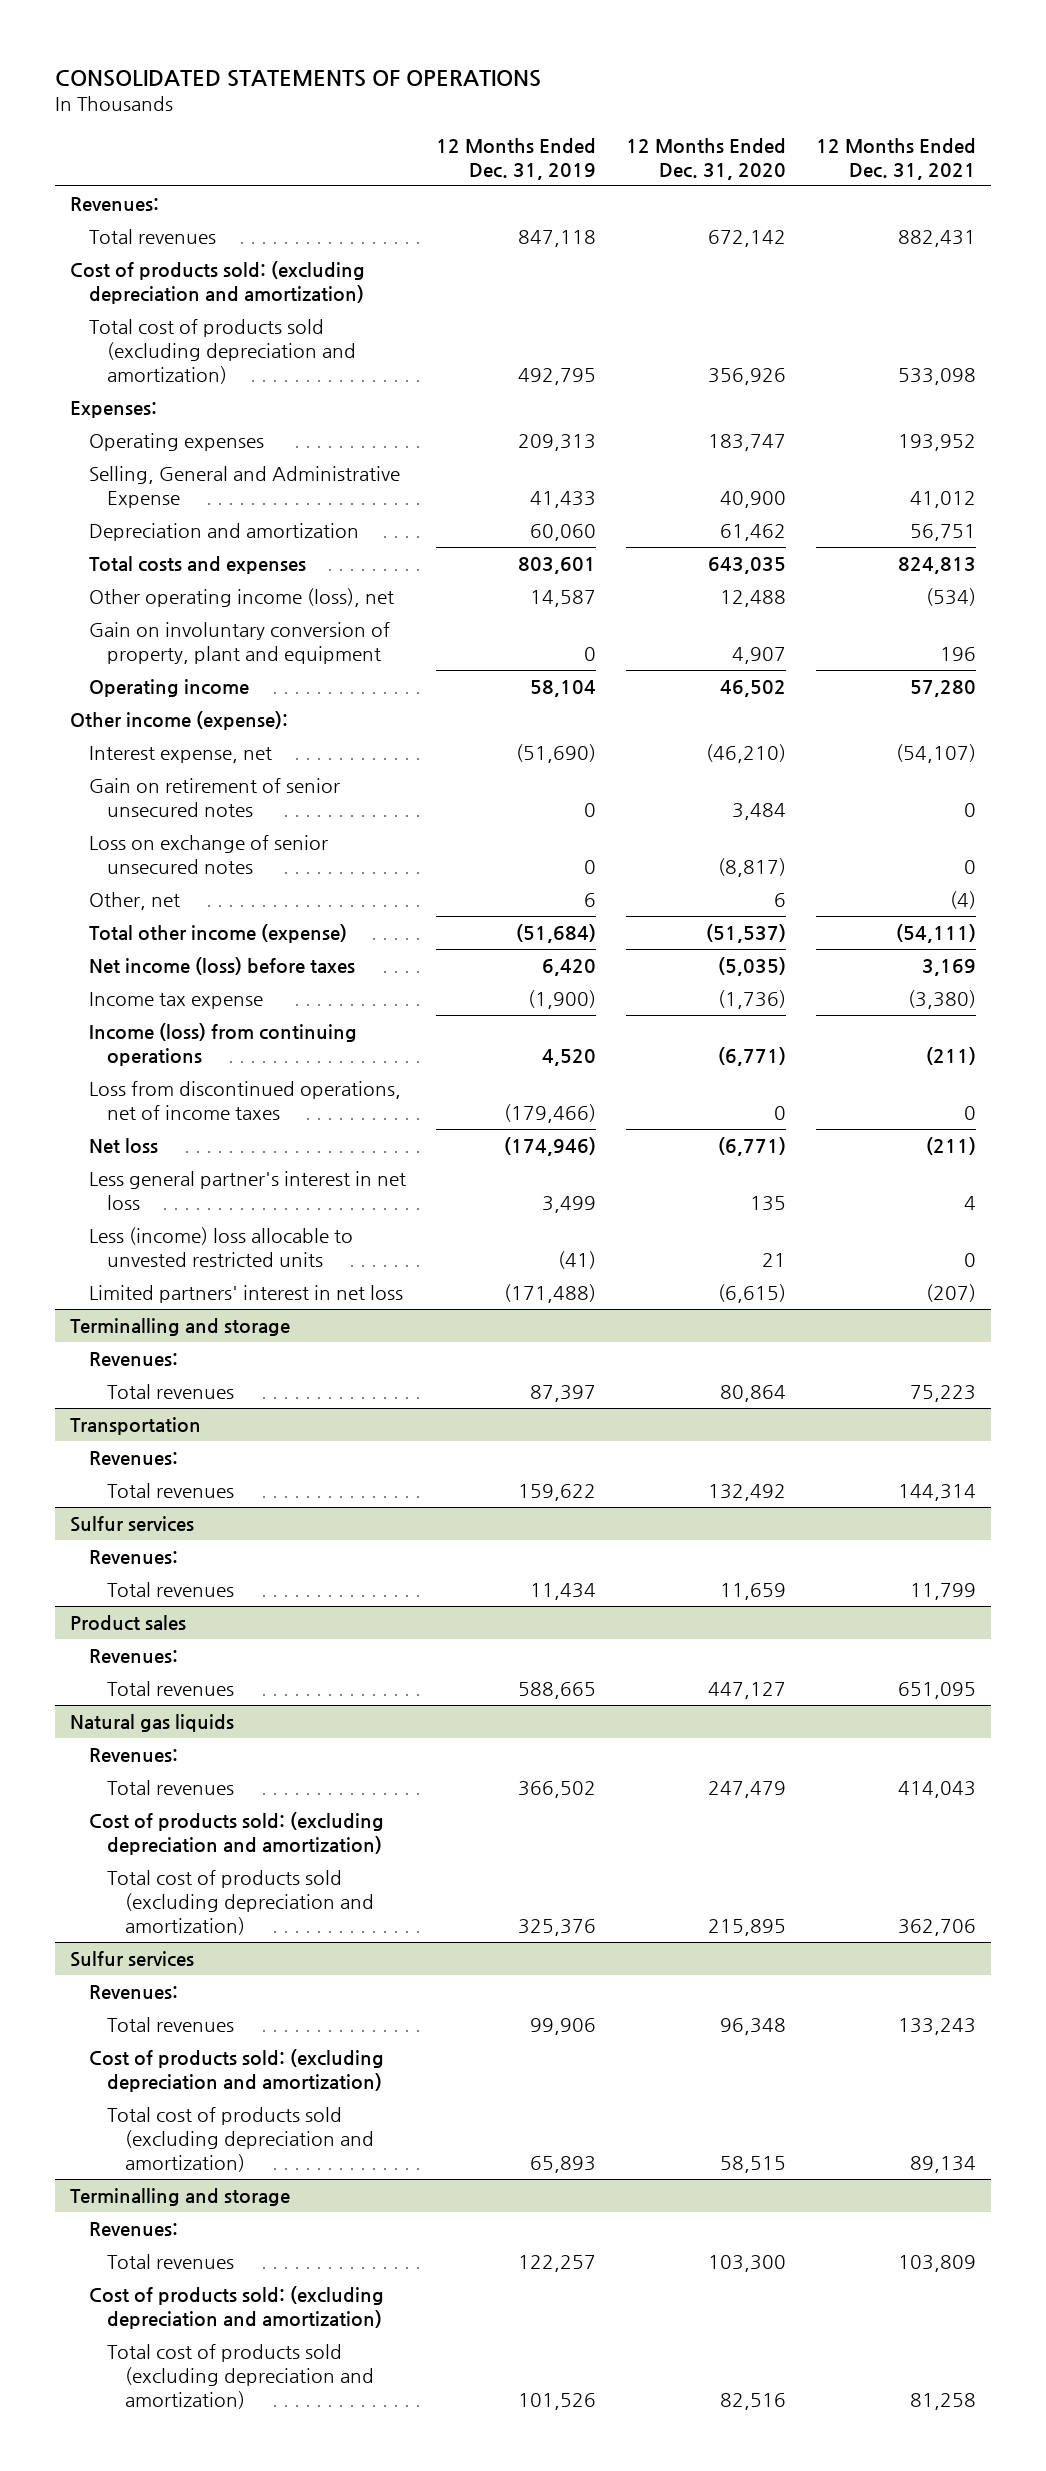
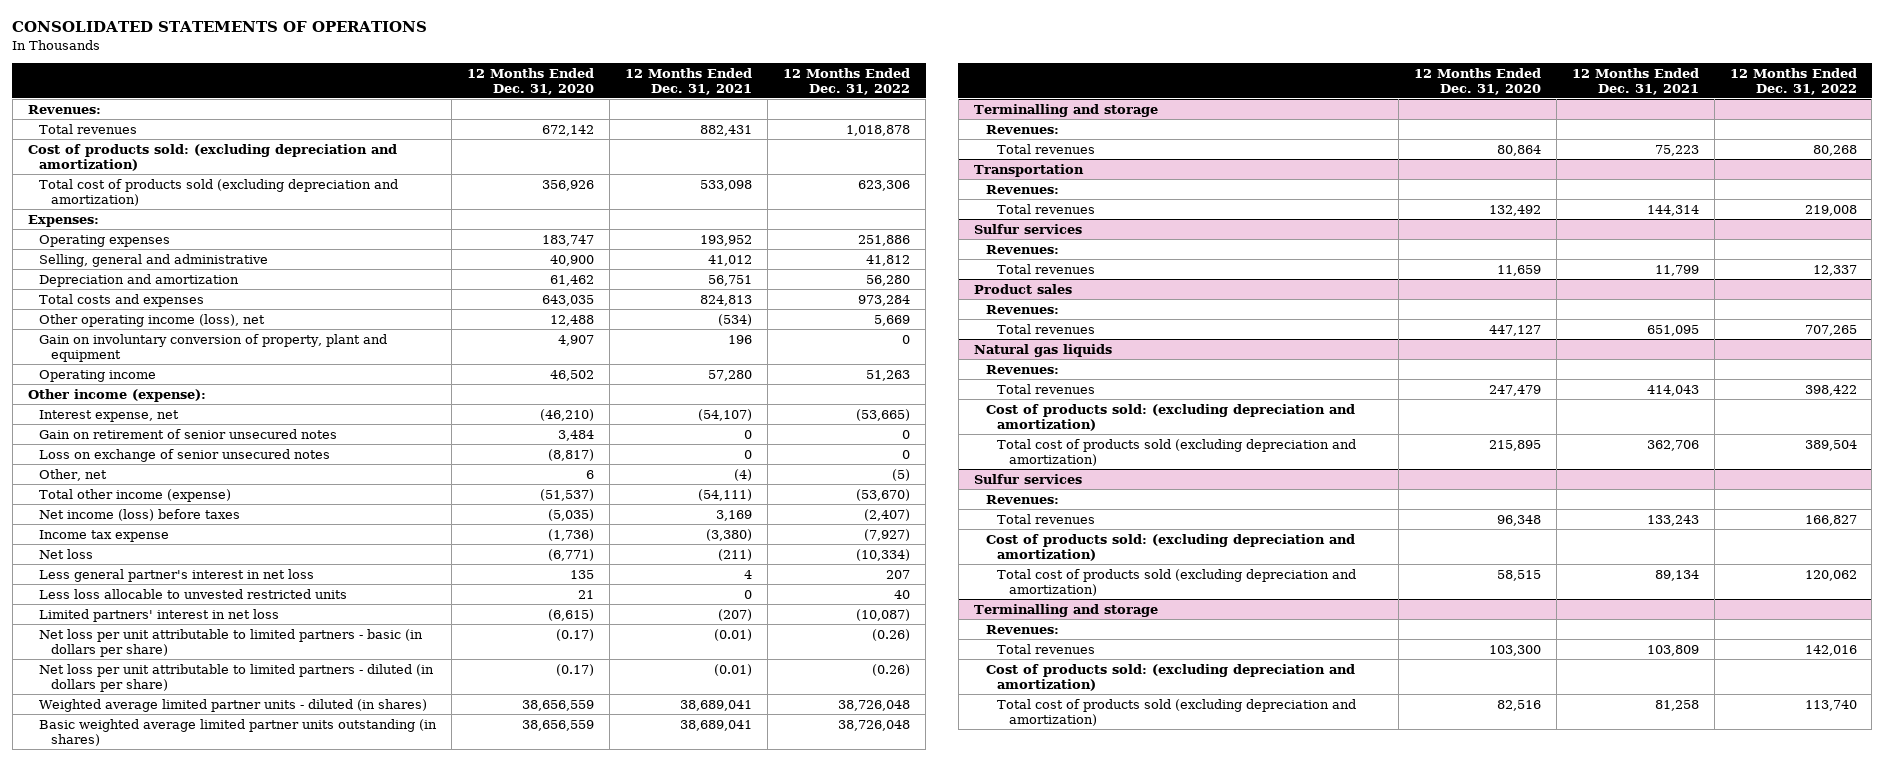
- | 12 Months Ended Dec. 31, 2019 | 12 Months Ended Dec. 31, 2020 | 12 Months Ended Dec. 31, 2021
+ | 12 Months Ended Dec. 31, 2020 | 12 Months Ended Dec. 31, 2021 | 12 Months Ended Dec. 31, 2022
- Selling, General and Administrative Expense | 41,433 | 40,900 | 41,012
+ Selling, general and administrative | 40,900 | 41,012 | 41,812
- Income (loss) from continuing operations | 4,520 | (6,771) | (211)
- Loss from discontinued operations, net of income taxes | (179,466) | 0 | 0
- Less (income) loss allocable to unvested restricted units | (41) | 21 | 0
+ Less loss allocable to unvested restricted units | 21 | 0 | 40
+ Net loss per unit attributable to limited partners - basic (in dollars per share) | (0.17) | (0.01) | (0.26)
+ Net loss per unit attributable to limited partners - diluted (in dollars per share) | (0.17) | (0.01) | (0.26)
+ Weighted average limited partner units - diluted (in shares) | 38,656,559 | 38,689,041 | 38,726,048
+ Basic weighted average limited partner units outstanding (in shares) | 38,656,559 | 38,689,041 | 38,726,048

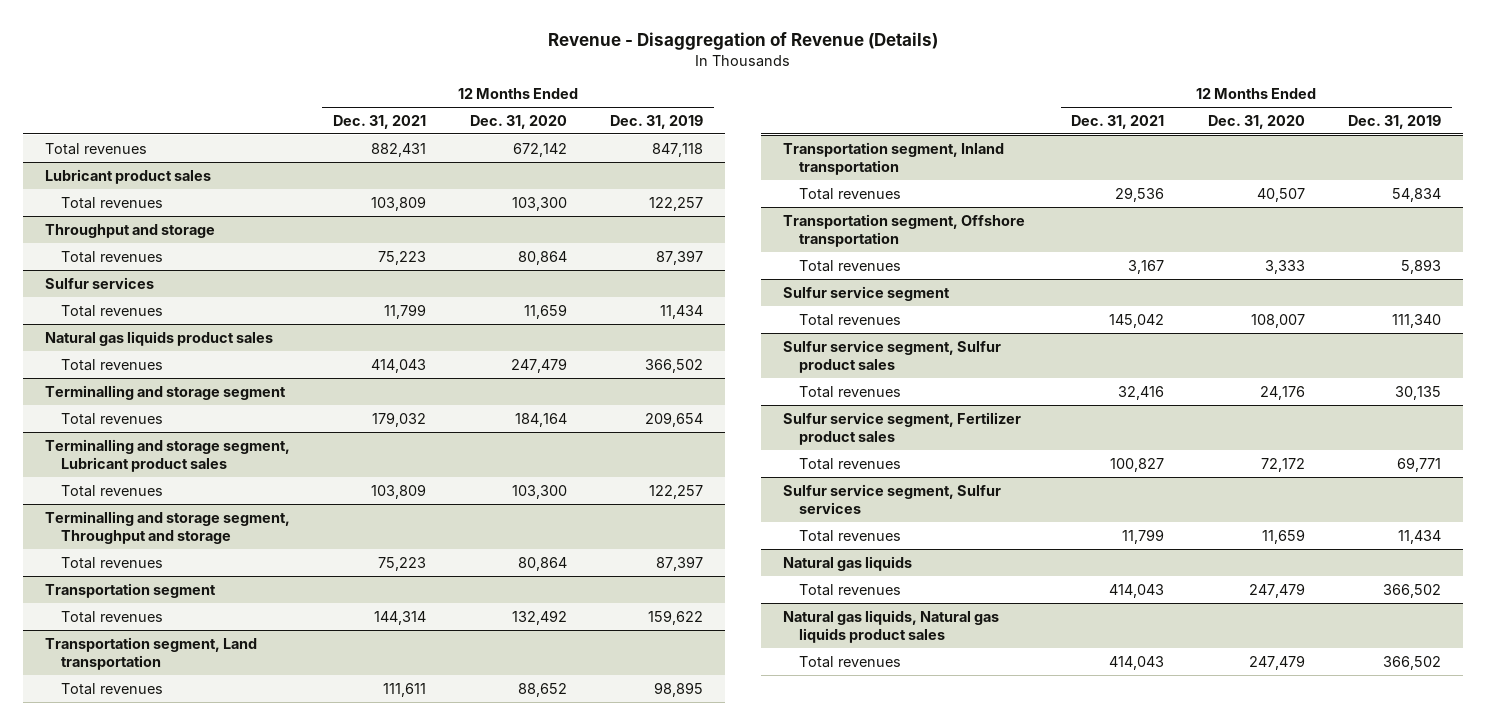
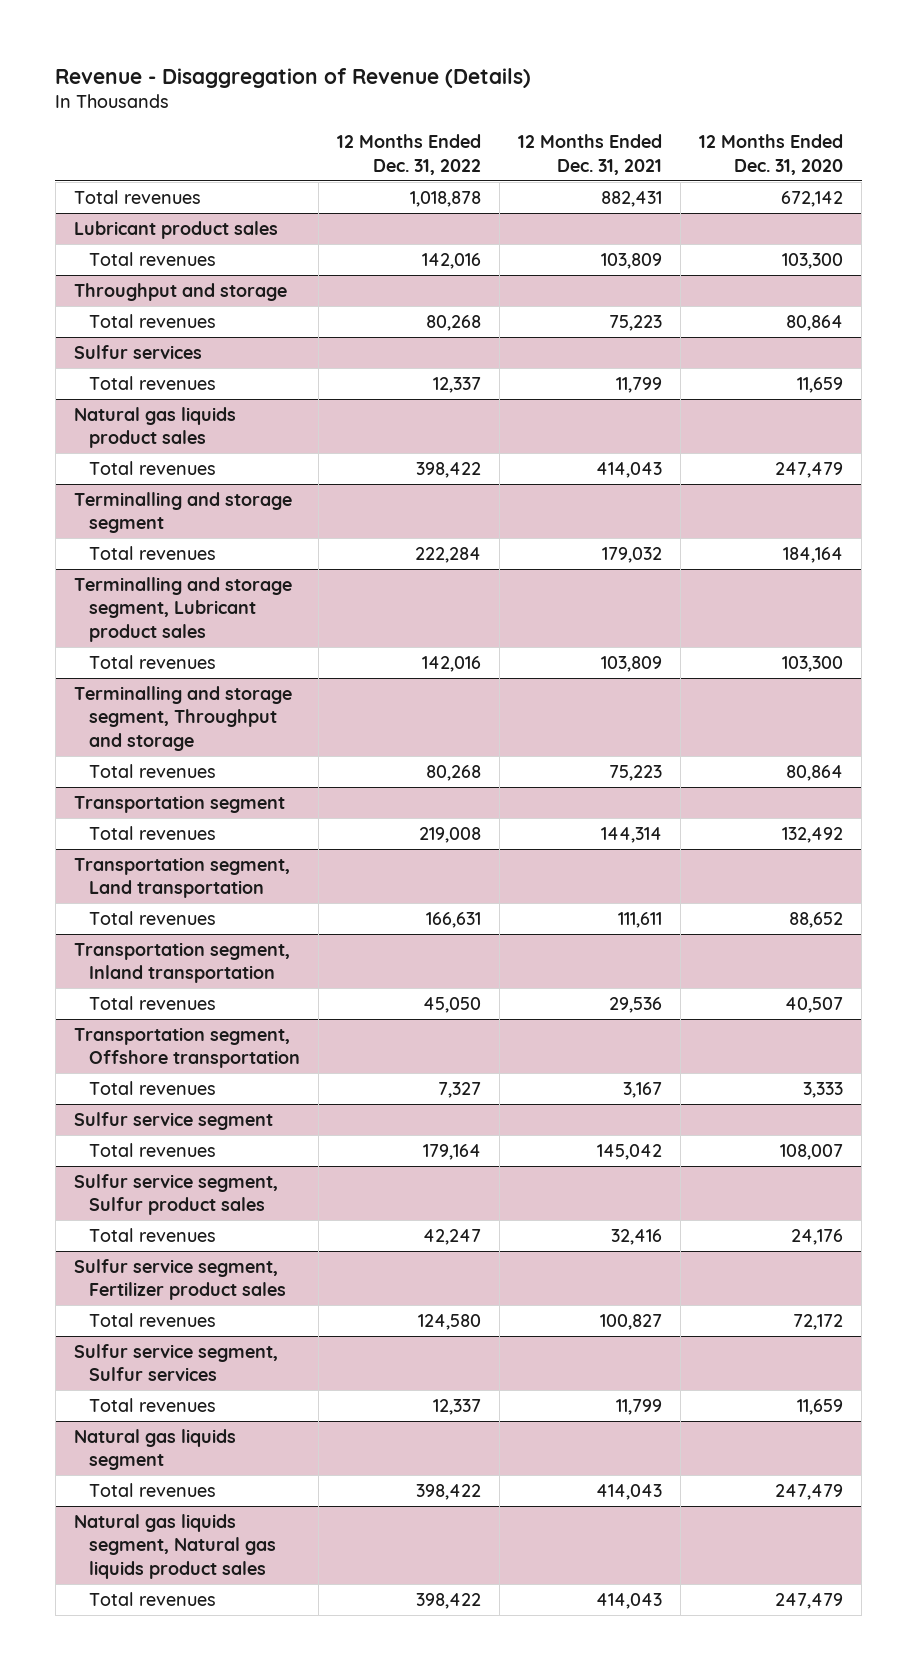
- | 12 Months Ended Dec. 31, 2021 | 12 Months Ended Dec. 31, 2020 | 12 Months Ended Dec. 31, 2019
+ | 12 Months Ended Dec. 31, 2022 | 12 Months Ended Dec. 31, 2021 | 12 Months Ended Dec. 31, 2020
- Natural gas liquids
+ Natural gas liquids segment
- Natural gas liquids, Natural gas liquids product sales
+ Natural gas liquids segment, Natural gas liquids product sales

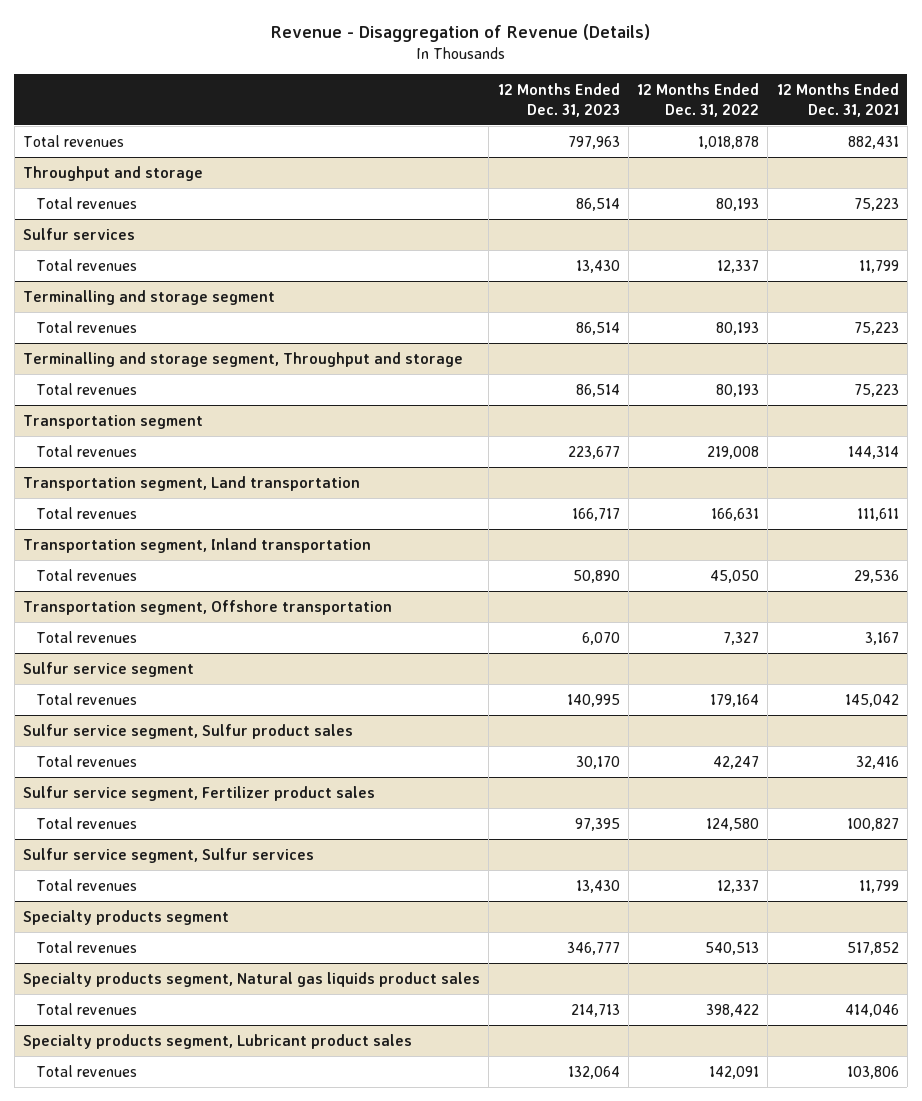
- | 12 Months Ended Dec. 31, 2022 | 12 Months Ended Dec. 31, 2021 | 12 Months Ended Dec. 31, 2020
+ | 12 Months Ended Dec. 31, 2023 | 12 Months Ended Dec. 31, 2022 | 12 Months Ended Dec. 31, 2021
- Lubricant product sales
- Total revenues | 142,016 | 103,809 | 103,300
@ Throughput and storage
- Total revenues | 80,268 | 75,223 | 80,864
+ Total revenues | 86,514 | 80,193 | 75,223
- Natural gas liquids product sales
- Total revenues | 398,422 | 414,043 | 247,479
@ Terminalling and storage segment
- Total revenues | 222,284 | 179,032 | 184,164
- Terminalling and storage segment, Lubricant product sales
- Total revenues | 142,016 | 103,809 | 103,300
@ Terminalling and storage segment
+ Total revenues | 86,514 | 80,193 | 75,223
@ Terminalling and storage segment, Throughput and storage
- Total revenues | 80,268 | 75,223 | 80,864
+ Total revenues | 86,514 | 80,193 | 75,223
- Natural gas liquids segment
- Total revenues | 398,422 | 414,043 | 247,479
- Natural gas liquids segment, Natural gas liquids product sales
- Total revenues | 398,422 | 414,043 | 247,479
+ Specialty products segment
+ Total revenues | 346,777 | 540,513 | 517,852
+ Specialty products segment, Natural gas liquids product sales
+ Total revenues | 214,713 | 398,422 | 414,046
+ Specialty products segment, Lubricant product sales
+ Total revenues | 132,064 | 142,091 | 103,806

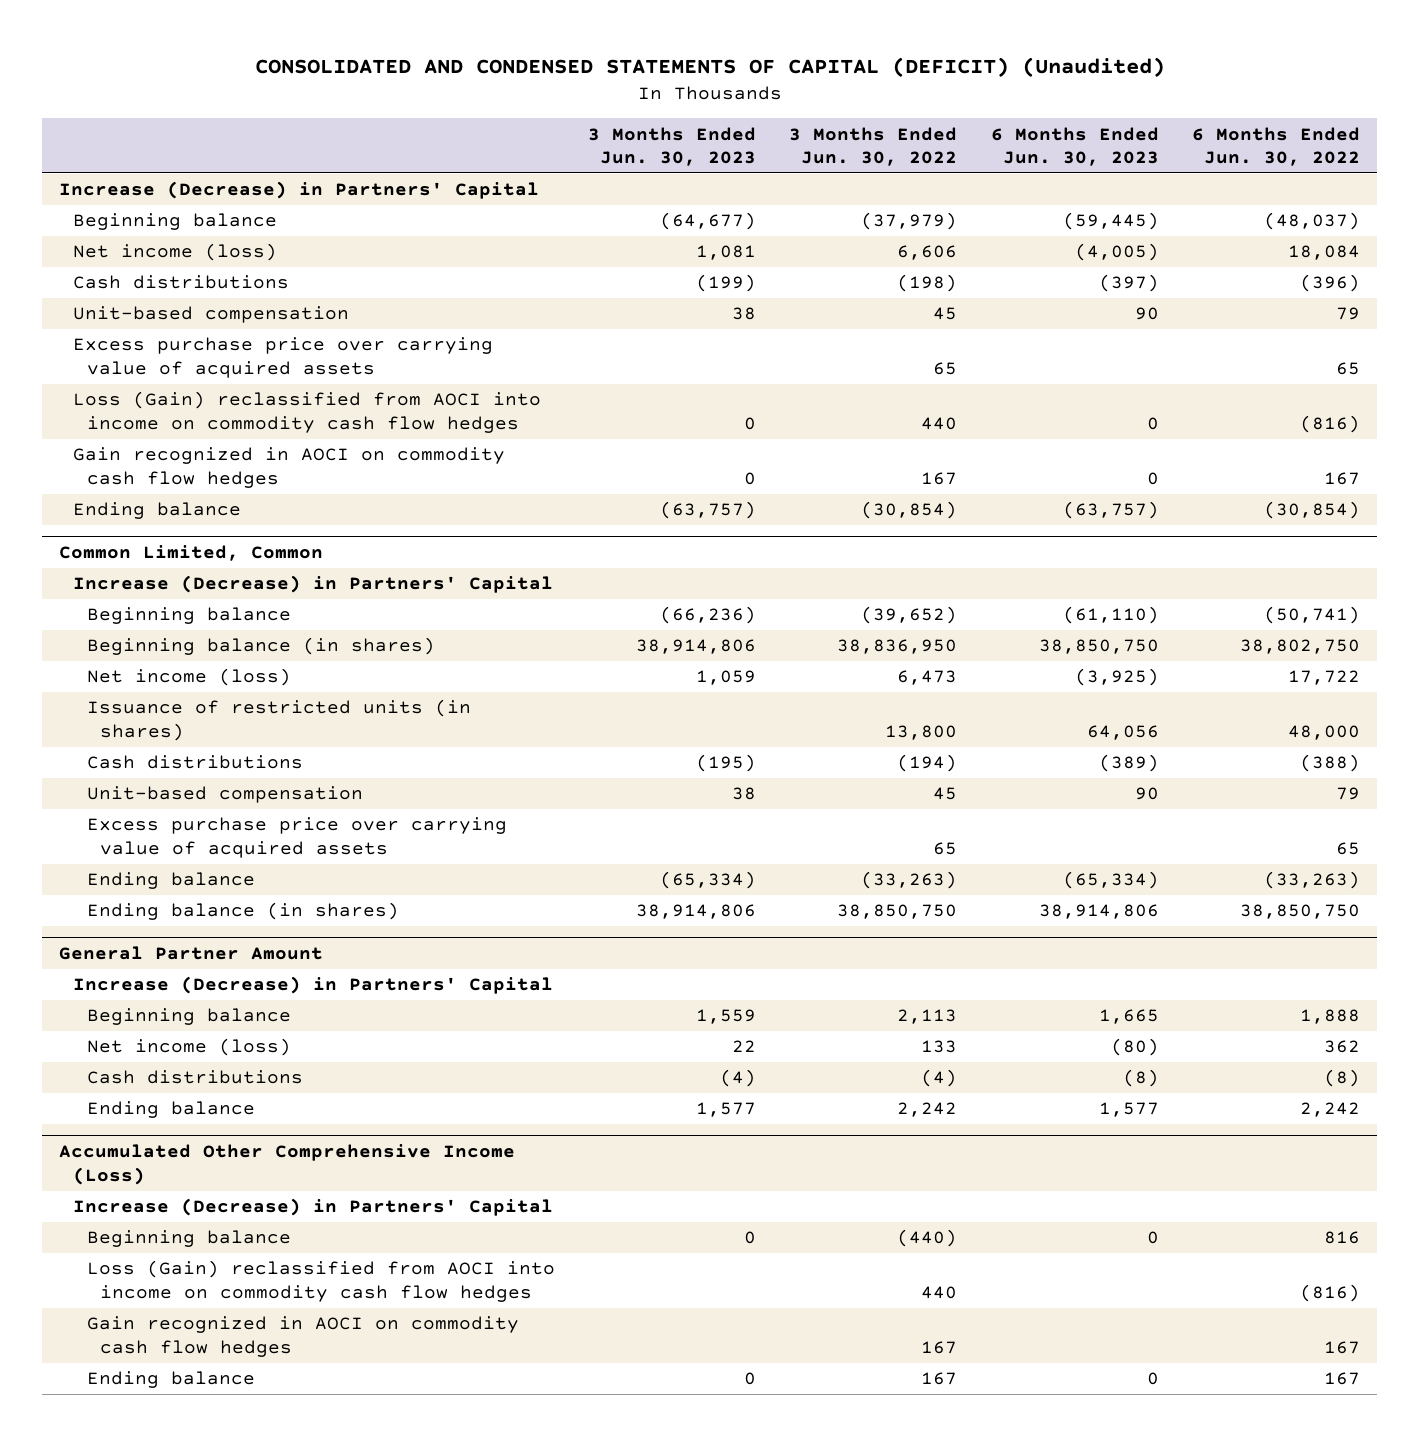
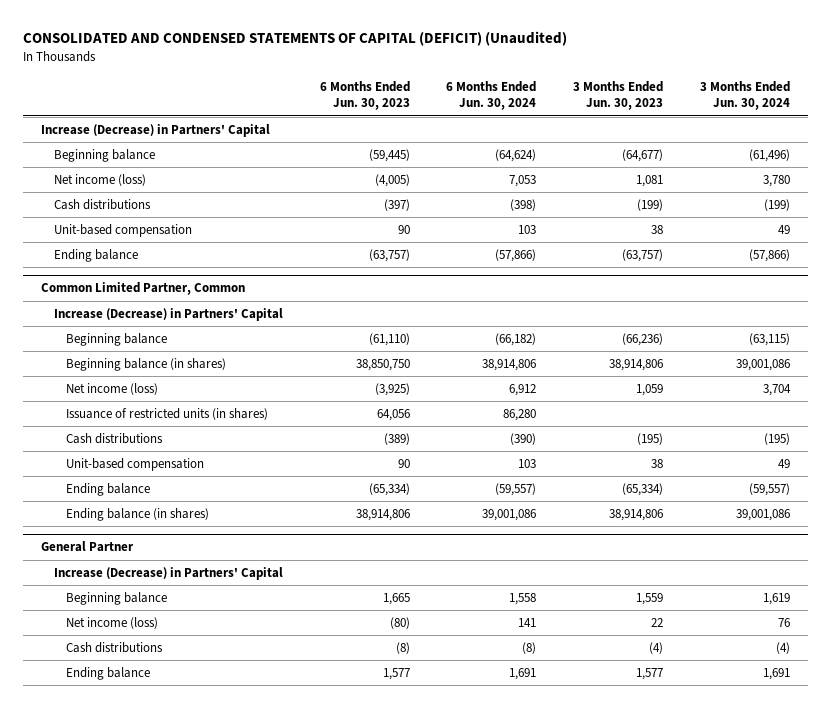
- | 3 Months Ended Jun. 30, 2023 | 3 Months Ended Jun. 30, 2022 | 6 Months Ended Jun. 30, 2023 | 6 Months Ended Jun. 30, 2022
+ | 6 Months Ended Jun. 30, 2023 | 6 Months Ended Jun. 30, 2024 | 3 Months Ended Jun. 30, 2023 | 3 Months Ended Jun. 30, 2024
- Excess purchase price over carrying value of acquired assets | | 65 | | 65
- Loss (Gain) reclassified from AOCI into income on commodity cash flow hedges | 0 | 440 | 0 | (816)
- Gain recognized in AOCI on commodity cash flow hedges | 0 | 167 | 0 | 167
- Common Limited, Common
+ Common Limited Partner, Common
- Excess purchase price over carrying value of acquired assets | | 65 | | 65
- General Partner Amount
+ General Partner
- Accumulated Other Comprehensive Income (Loss)
- Increase (Decrease) in Partners' Capital
- Beginning balance | 0 | (440) | 0 | 816
- Loss (Gain) reclassified from AOCI into income on commodity cash flow hedges | | 440 | | (816)
- Gain recognized in AOCI on commodity cash flow hedges | | 167 | | 167
- Ending balance | 0 | 167 | 0 | 167

